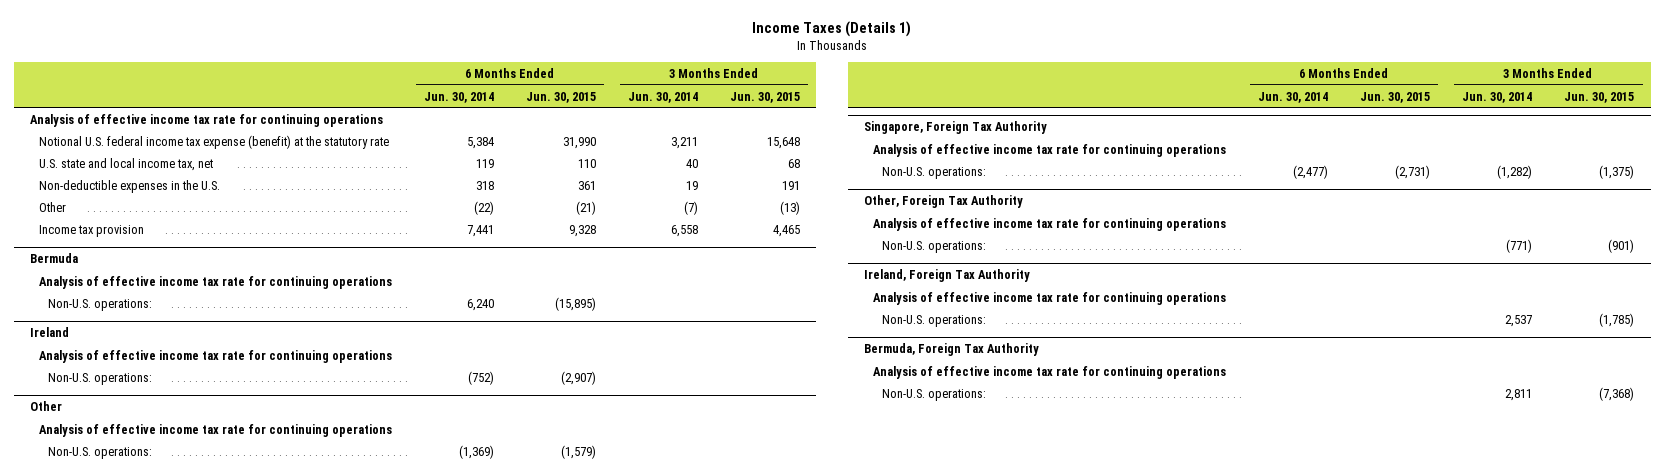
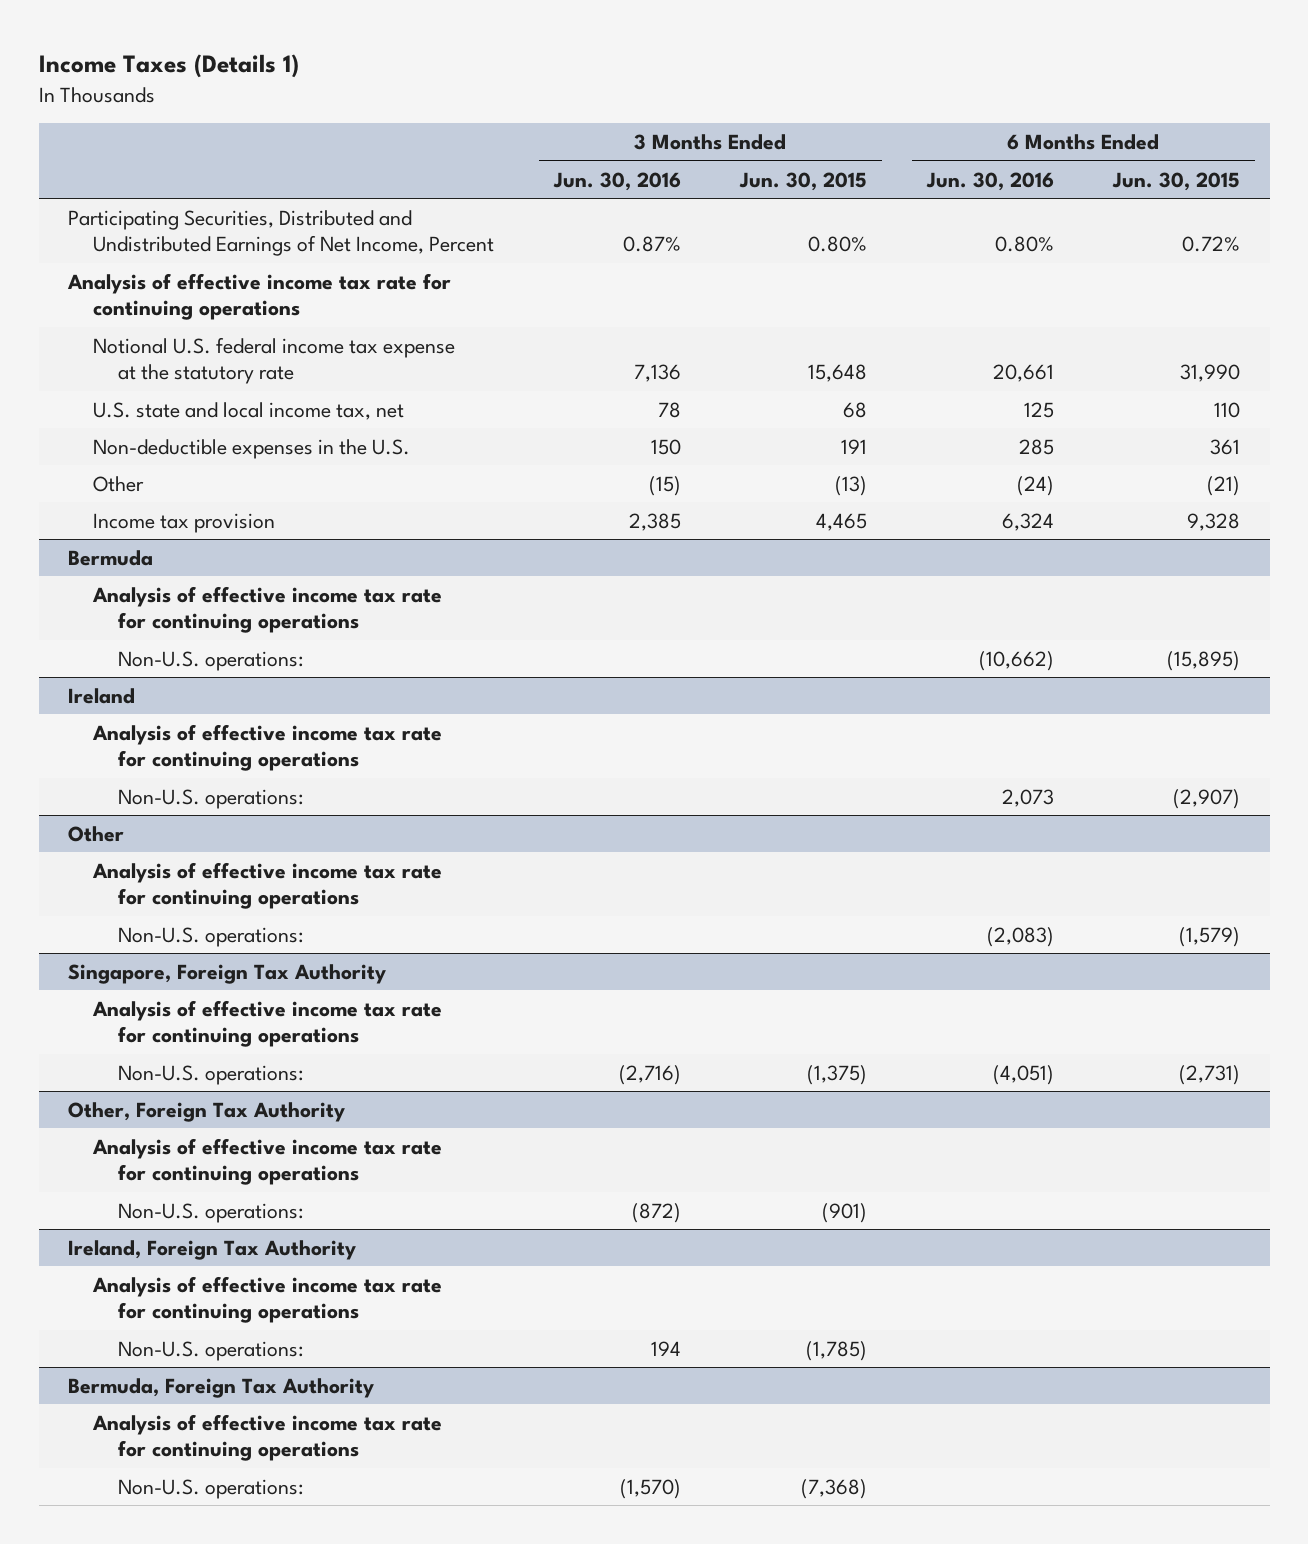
- | 6 Months Ended Jun. 30, 2014 | 6 Months Ended Jun. 30, 2015 | 3 Months Ended Jun. 30, 2014 | 3 Months Ended Jun. 30, 2015
+ | 3 Months Ended Jun. 30, 2016 | 3 Months Ended Jun. 30, 2015 | 6 Months Ended Jun. 30, 2016 | 6 Months Ended Jun. 30, 2015
+ Participating Securities, Distributed and Undistributed Earnings of Net Income, Percent | 0.87% | 0.80% | 0.80% | 0.72%
- Notional U.S. federal income tax expense (benefit) at the statutory rate | 5,384 | 31,990 | 3,211 | 15,648
+ Notional U.S. federal income tax expense at the statutory rate | 7,136 | 15,648 | 20,661 | 31,990

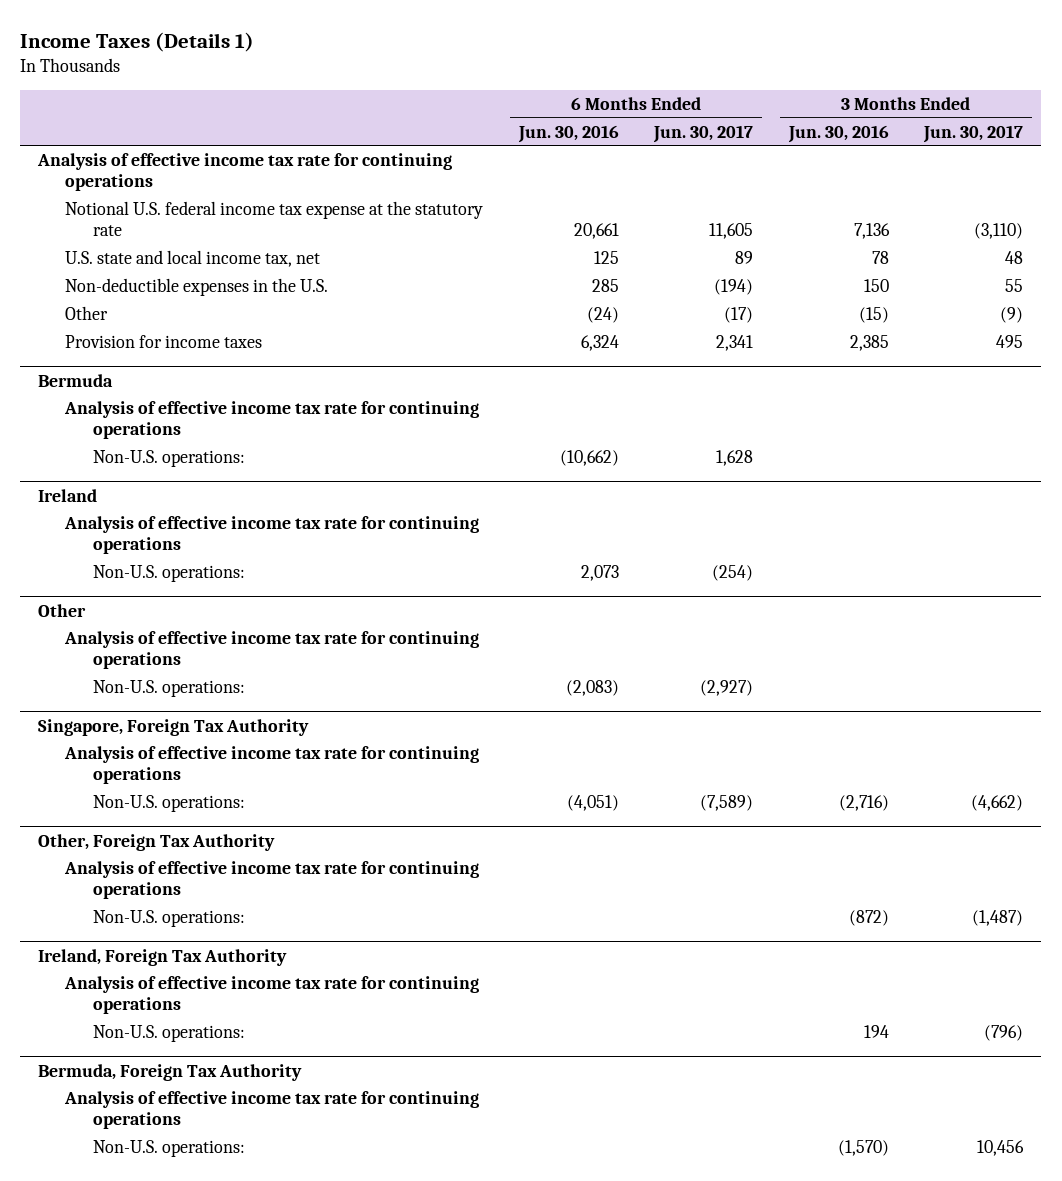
- | 3 Months Ended Jun. 30, 2016 | 3 Months Ended Jun. 30, 2015 | 6 Months Ended Jun. 30, 2016 | 6 Months Ended Jun. 30, 2015
+ | 6 Months Ended Jun. 30, 2016 | 6 Months Ended Jun. 30, 2017 | 3 Months Ended Jun. 30, 2016 | 3 Months Ended Jun. 30, 2017
- Participating Securities, Distributed and Undistributed Earnings of Net Income, Percent | 0.87% | 0.80% | 0.80% | 0.72%
- Income tax provision | 2,385 | 4,465 | 6,324 | 9,328
+ Provision for income taxes | 6,324 | 2,341 | 2,385 | 495

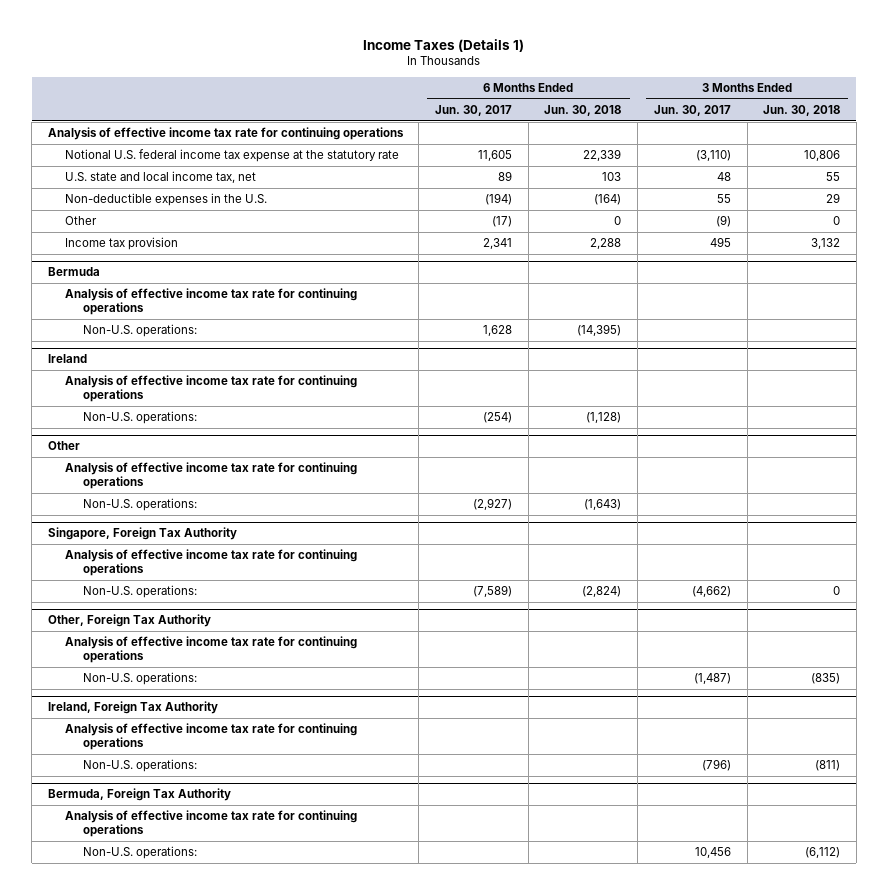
- | 6 Months Ended Jun. 30, 2016 | 6 Months Ended Jun. 30, 2017 | 3 Months Ended Jun. 30, 2016 | 3 Months Ended Jun. 30, 2017
+ | 6 Months Ended Jun. 30, 2017 | 6 Months Ended Jun. 30, 2018 | 3 Months Ended Jun. 30, 2017 | 3 Months Ended Jun. 30, 2018
- Provision for income taxes | 6,324 | 2,341 | 2,385 | 495
+ Income tax provision | 2,341 | 2,288 | 495 | 3,132

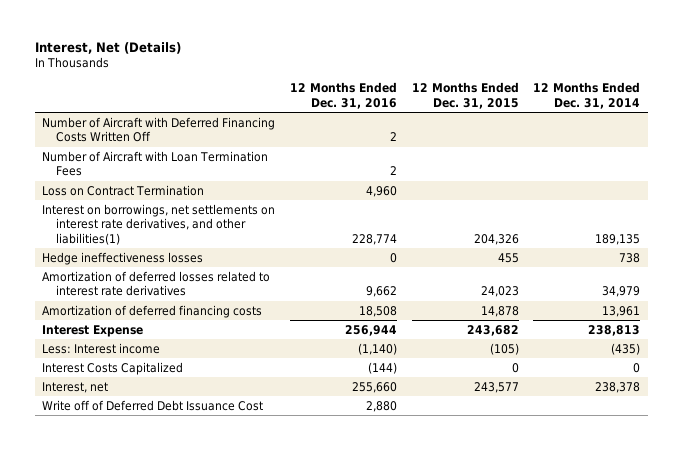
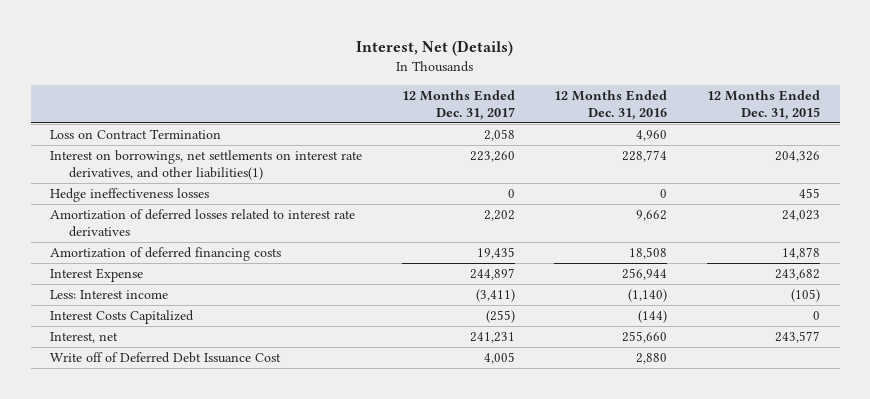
- | 12 Months Ended Dec. 31, 2016 | 12 Months Ended Dec. 31, 2015 | 12 Months Ended Dec. 31, 2014
+ | 12 Months Ended Dec. 31, 2017 | 12 Months Ended Dec. 31, 2016 | 12 Months Ended Dec. 31, 2015
- Number of Aircraft with Deferred Financing Costs Written Off | 2 | |
- Number of Aircraft with Loan Termination Fees | 2 | |

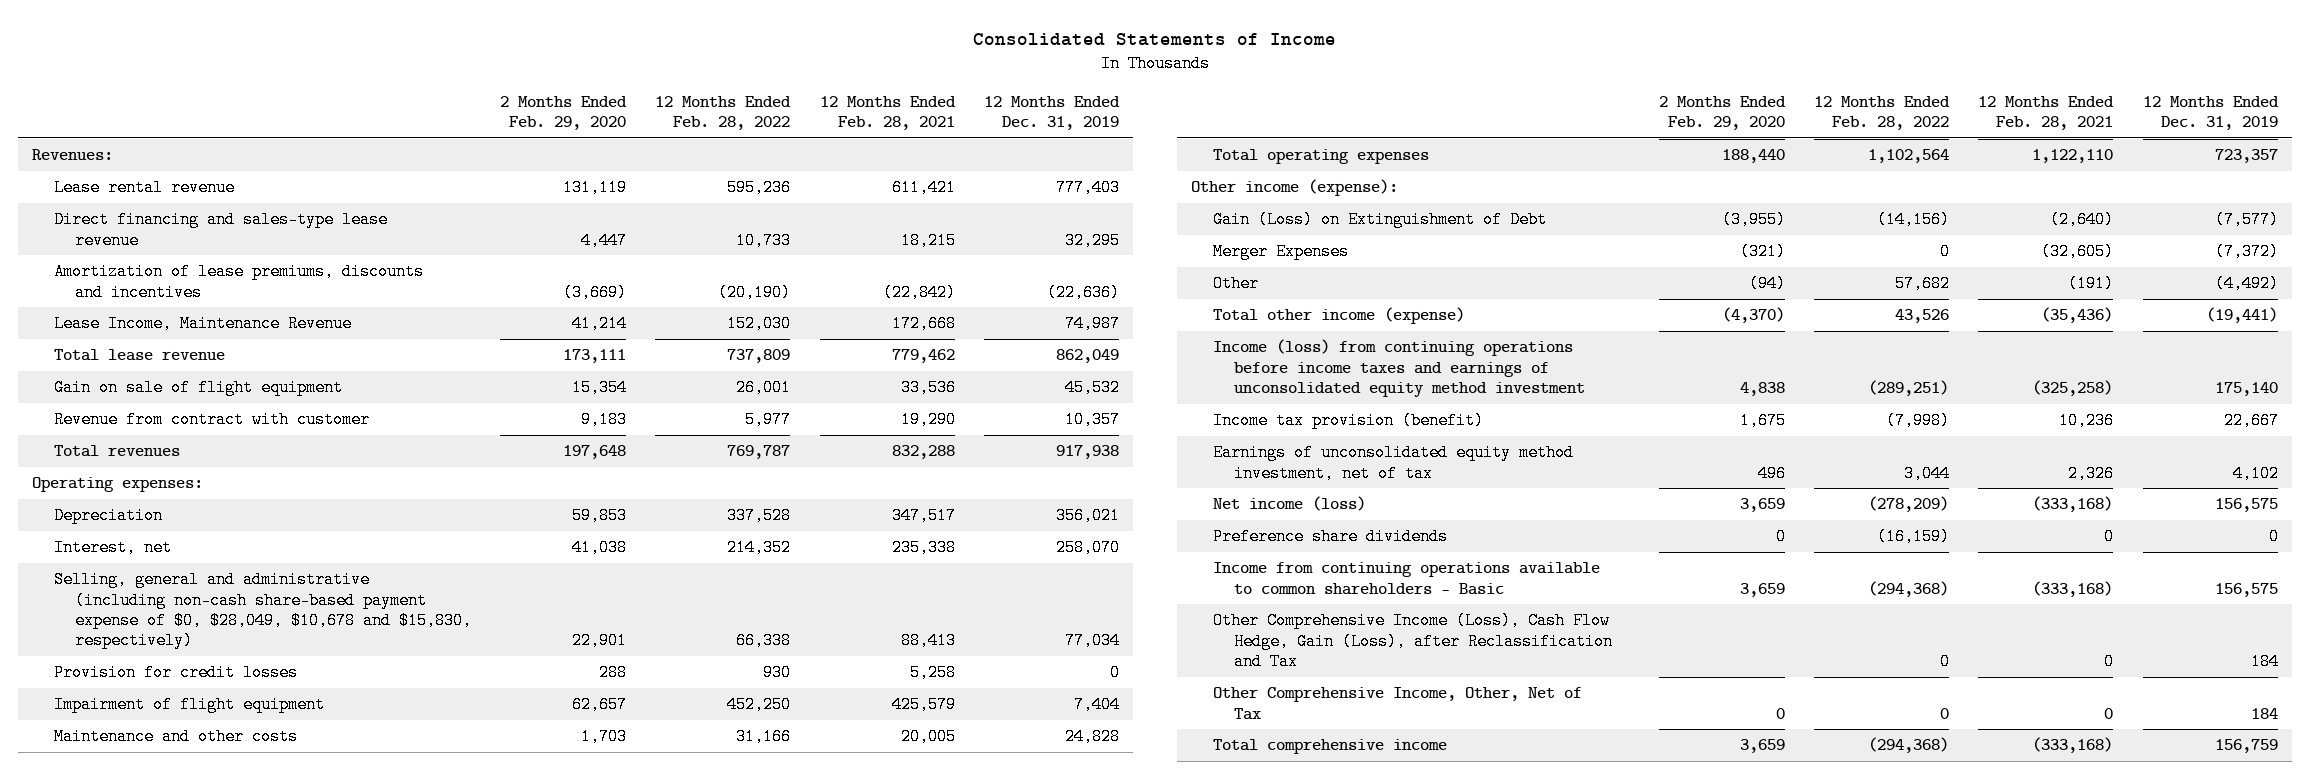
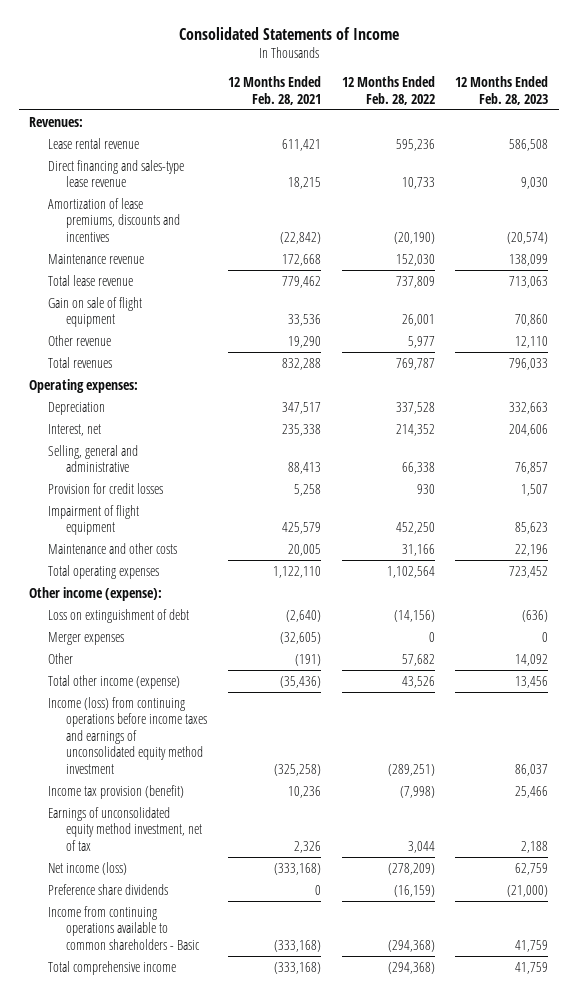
- | 2 Months Ended Feb. 29, 2020 | 12 Months Ended Feb. 28, 2022 | 12 Months Ended Feb. 28, 2021 | 12 Months Ended Dec. 31, 2019
+ | 12 Months Ended Feb. 28, 2021 | 12 Months Ended Feb. 28, 2022 | 12 Months Ended Feb. 28, 2023
- Lease Income, Maintenance Revenue | 41,214 | 152,030 | 172,668 | 74,987
+ Maintenance revenue | 172,668 | 152,030 | 138,099
- Revenue from contract with customer | 9,183 | 5,977 | 19,290 | 10,357
+ Other revenue | 19,290 | 5,977 | 12,110
- Selling, general and administrative (including non-cash share-based payment expense of $0, $28,049, $10,678 and $15,830, respectively) | 22,901 | 66,338 | 88,413 | 77,034
+ Selling, general and administrative | 88,413 | 66,338 | 76,857
- Gain (Loss) on Extinguishment of Debt | (3,955) | (14,156) | (2,640) | (7,577)
- Merger Expenses | (321) | 0 | (32,605) | (7,372)
+ Loss on extinguishment of debt | (2,640) | (14,156) | (636)
+ Merger expenses | (32,605) | 0 | 0
- Other Comprehensive Income (Loss), Cash Flow Hedge, Gain (Loss), after Reclassification and Tax | | 0 | 0 | 184
- Other Comprehensive Income, Other, Net of Tax | 0 | 0 | 0 | 184

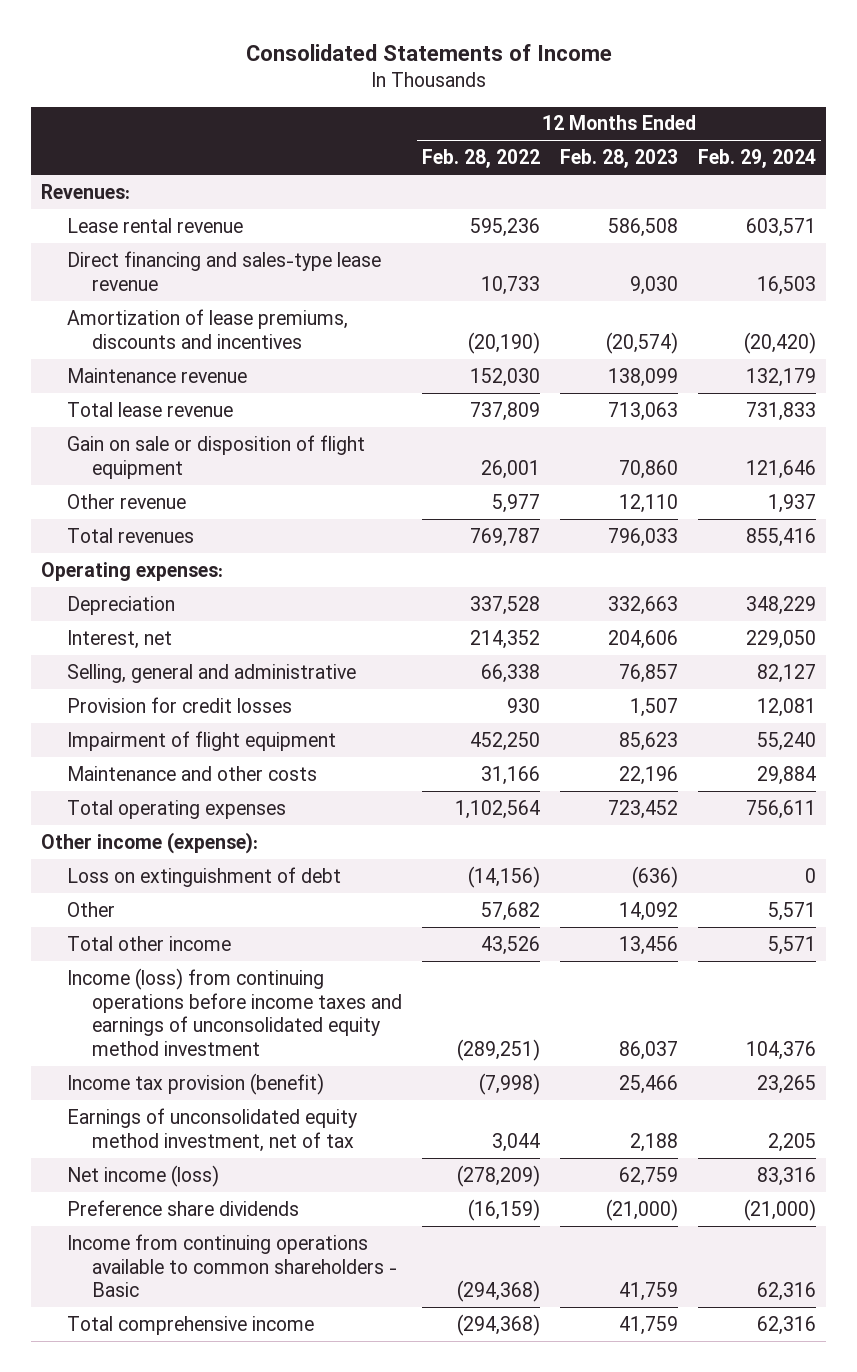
- | 12 Months Ended Feb. 28, 2021 | 12 Months Ended Feb. 28, 2022 | 12 Months Ended Feb. 28, 2023
+ | 12 Months Ended Feb. 28, 2022 | 12 Months Ended Feb. 28, 2023 | 12 Months Ended Feb. 29, 2024
- Gain on sale of flight equipment | 33,536 | 26,001 | 70,860
+ Gain on sale or disposition of flight equipment | 26,001 | 70,860 | 121,646
- Merger expenses | (32,605) | 0 | 0
- Total other income (expense) | (35,436) | 43,526 | 13,456
+ Total other income | 43,526 | 13,456 | 5,571

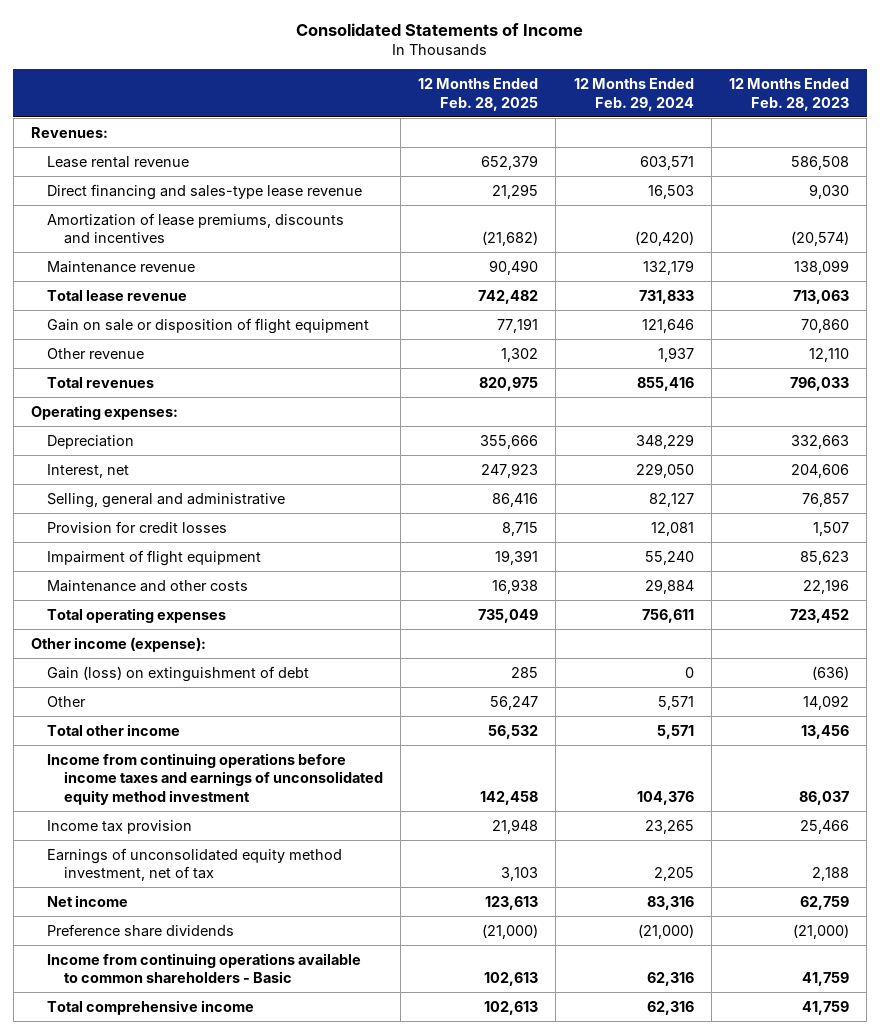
- | 12 Months Ended Feb. 28, 2022 | 12 Months Ended Feb. 28, 2023 | 12 Months Ended Feb. 29, 2024
+ | 12 Months Ended Feb. 28, 2025 | 12 Months Ended Feb. 29, 2024 | 12 Months Ended Feb. 28, 2023
- Loss on extinguishment of debt | (14,156) | (636) | 0
+ Gain (loss) on extinguishment of debt | 285 | 0 | (636)
- Income (loss) from continuing operations before income taxes and earnings of unconsolidated equity method investment | (289,251) | 86,037 | 104,376
- Income tax provision (benefit) | (7,998) | 25,466 | 23,265
+ Income from continuing operations before income taxes and earnings of unconsolidated equity method investment | 142,458 | 104,376 | 86,037
+ Income tax provision | 21,948 | 23,265 | 25,466
- Net income (loss) | (278,209) | 62,759 | 83,316
+ Net income | 123,613 | 83,316 | 62,759

